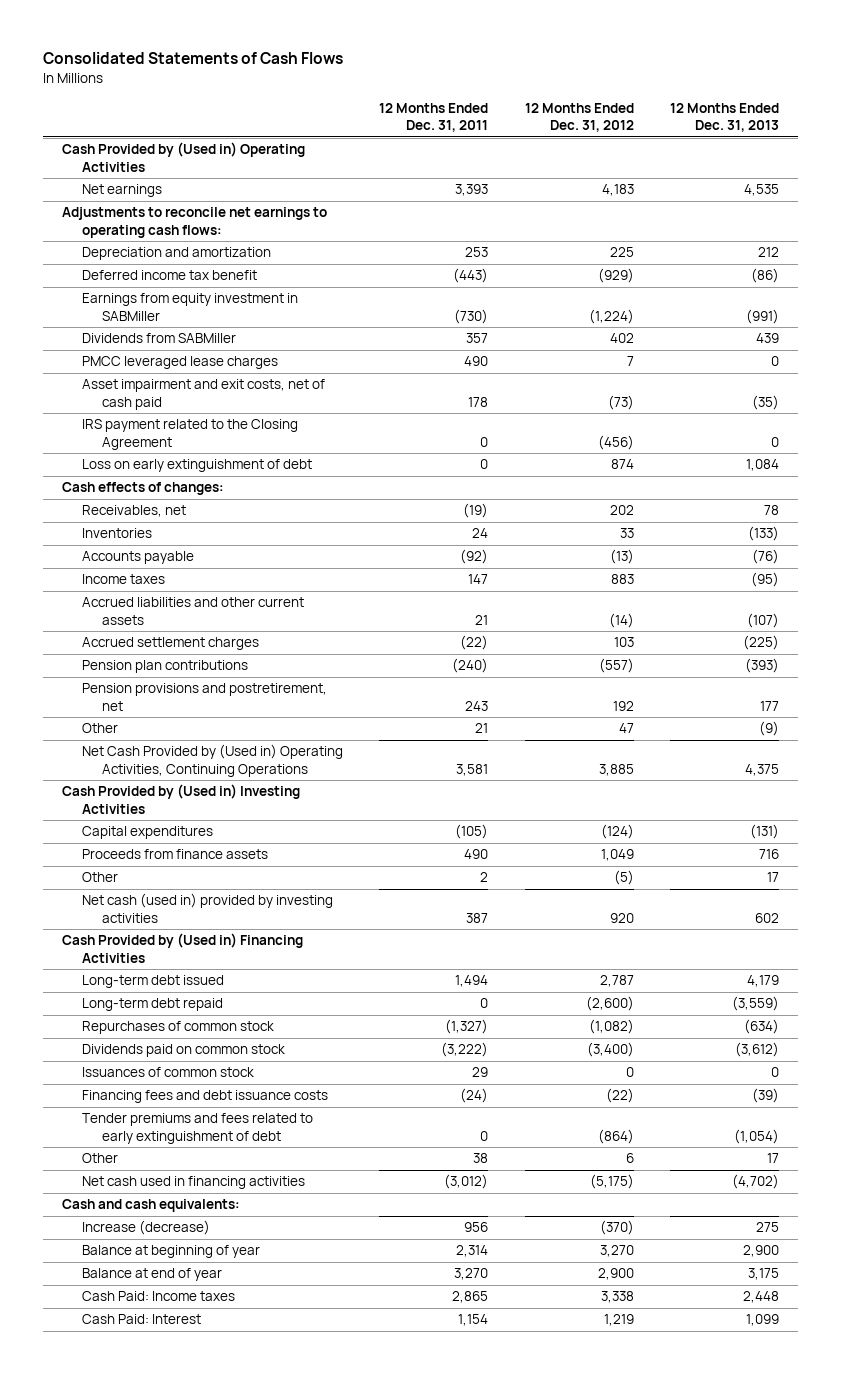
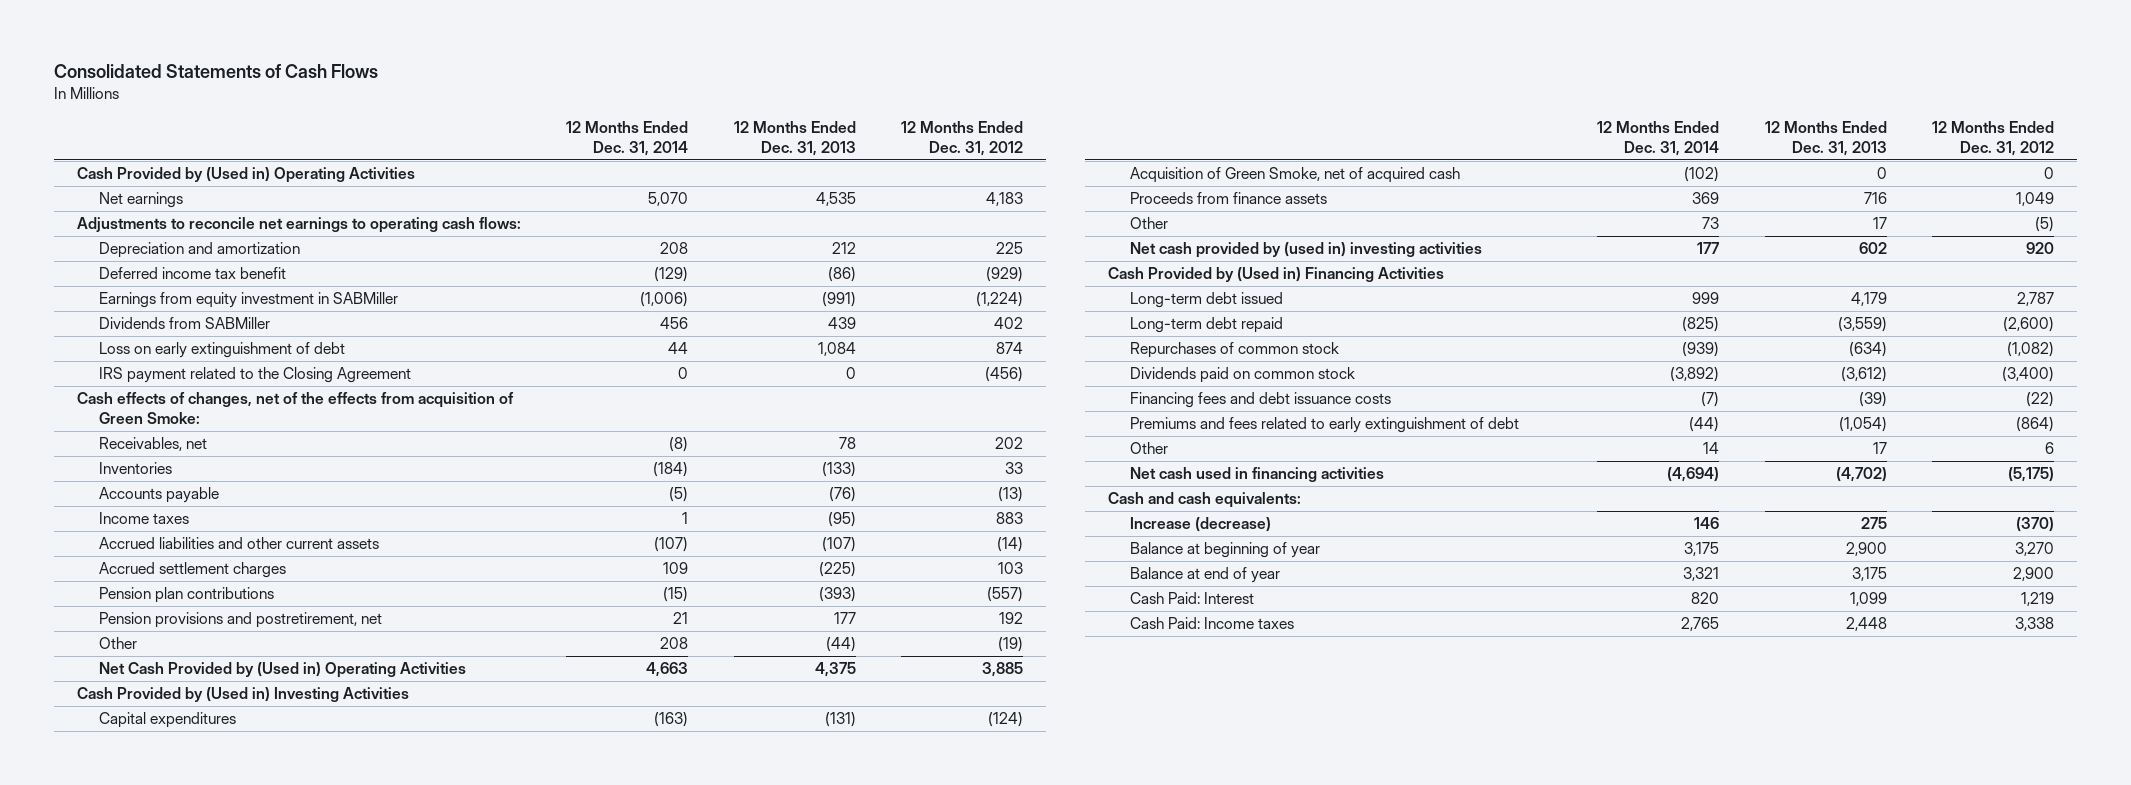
- | 12 Months Ended Dec. 31, 2011 | 12 Months Ended Dec. 31, 2012 | 12 Months Ended Dec. 31, 2013
+ | 12 Months Ended Dec. 31, 2014 | 12 Months Ended Dec. 31, 2013 | 12 Months Ended Dec. 31, 2012
- PMCC leveraged lease charges | 490 | 7 | 0
- Asset impairment and exit costs, net of cash paid | 178 | (73) | (35)
- Cash effects of changes:
moved down: IRS payment related to the Closing Agreement | 0 | 0 | (456)
+ Cash effects of changes, net of the effects from acquisition of Green Smoke:
- Other | 21 | 47 | (9)
- Net Cash Provided by (Used in) Operating Activities, Continuing Operations | 3,581 | 3,885 | 4,375
+ Other | 208 | (44) | (19)
+ Net Cash Provided by (Used in) Operating Activities | 4,663 | 4,375 | 3,885
+ Acquisition of Green Smoke, net of acquired cash | (102) | 0 | 0
- Net cash (used in) provided by investing activities | 387 | 920 | 602
+ Net cash provided by (used in) investing activities | 177 | 602 | 920
- Issuances of common stock | 29 | 0 | 0
- Tender premiums and fees related to early extinguishment of debt | 0 | (864) | (1,054)
+ Premiums and fees related to early extinguishment of debt | (44) | (1,054) | (864)
moved down: Cash Paid: Income taxes | 2,765 | 2,448 | 3,338

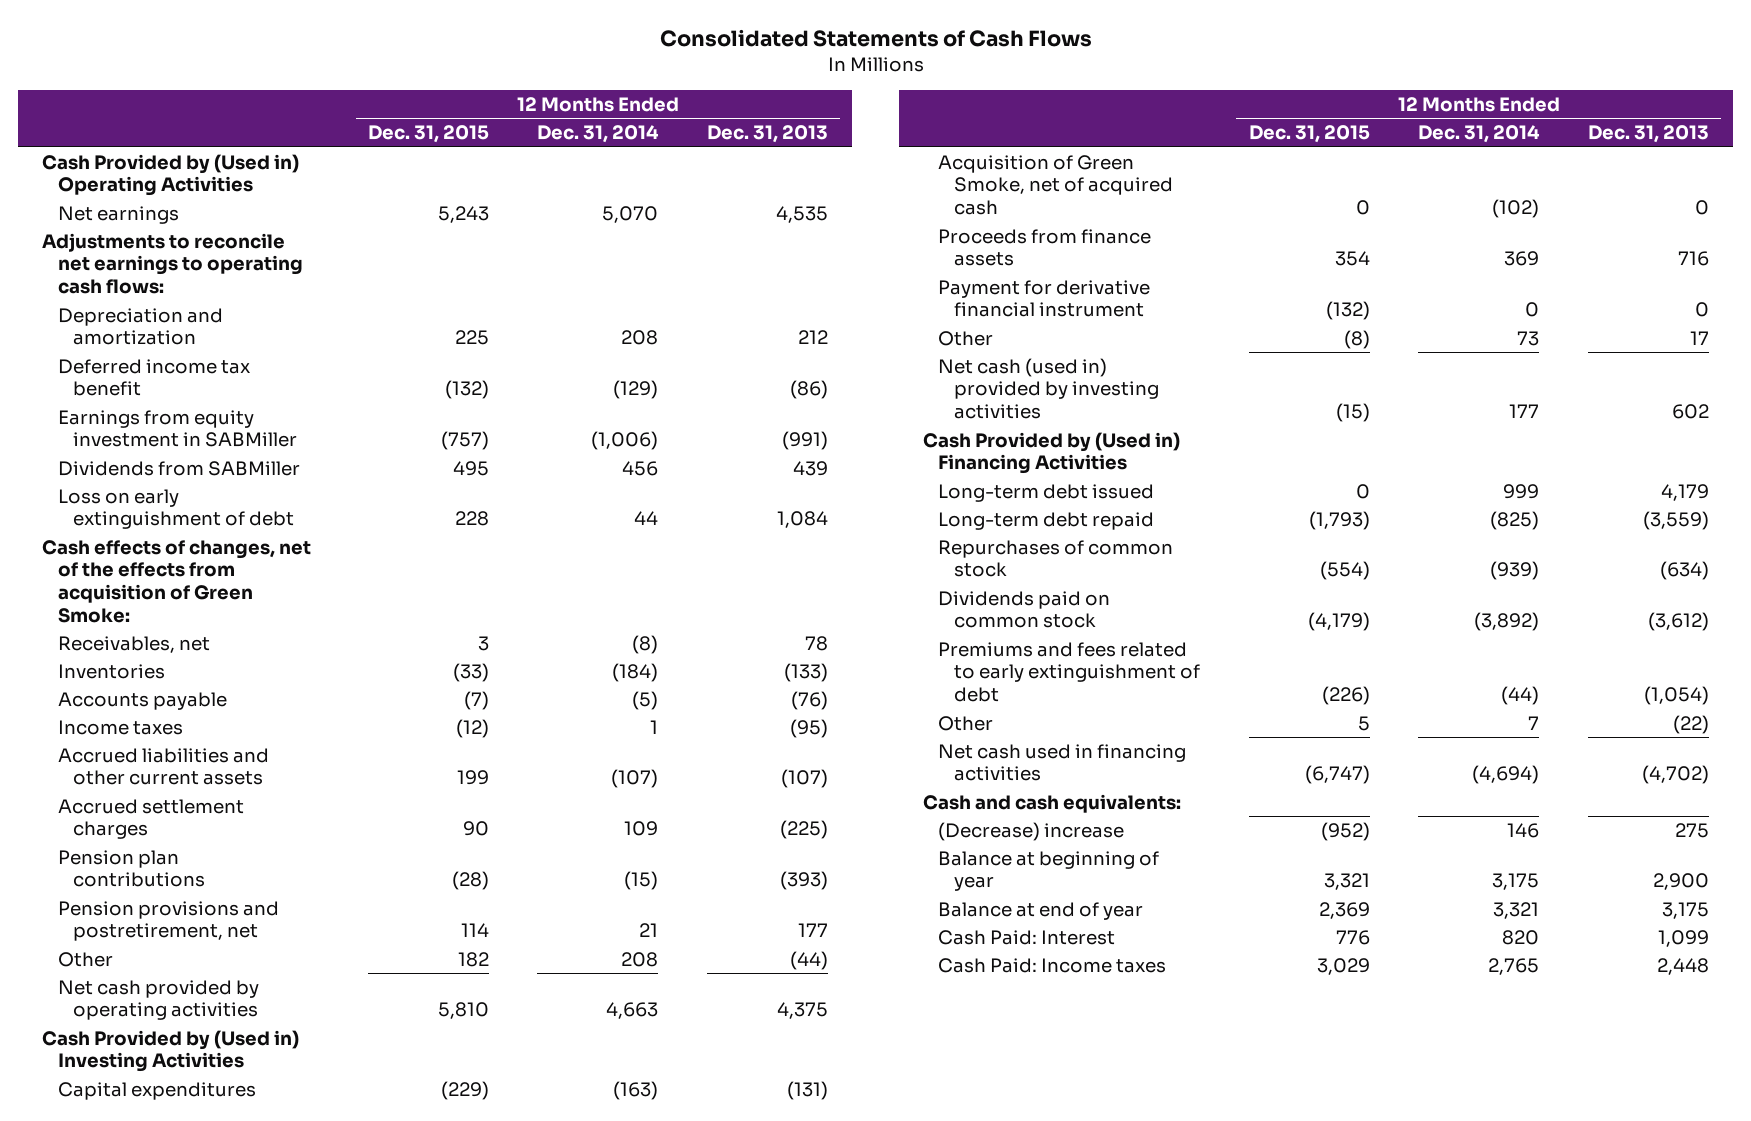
- | 12 Months Ended Dec. 31, 2014 | 12 Months Ended Dec. 31, 2013 | 12 Months Ended Dec. 31, 2012
+ | 12 Months Ended Dec. 31, 2015 | 12 Months Ended Dec. 31, 2014 | 12 Months Ended Dec. 31, 2013
- IRS payment related to the Closing Agreement | 0 | 0 | (456)
- Net Cash Provided by (Used in) Operating Activities | 4,663 | 4,375 | 3,885
+ Net cash provided by operating activities | 5,810 | 4,663 | 4,375
+ Payment for derivative financial instrument | (132) | 0 | 0
- Net cash provided by (used in) investing activities | 177 | 602 | 920
+ Net cash (used in) provided by investing activities | (15) | 177 | 602
- Financing fees and debt issuance costs | (7) | (39) | (22)
- Other | 14 | 17 | 6
+ Other | 5 | 7 | (22)
- Increase (decrease) | 146 | 275 | (370)
+ (Decrease) increase | (952) | 146 | 275

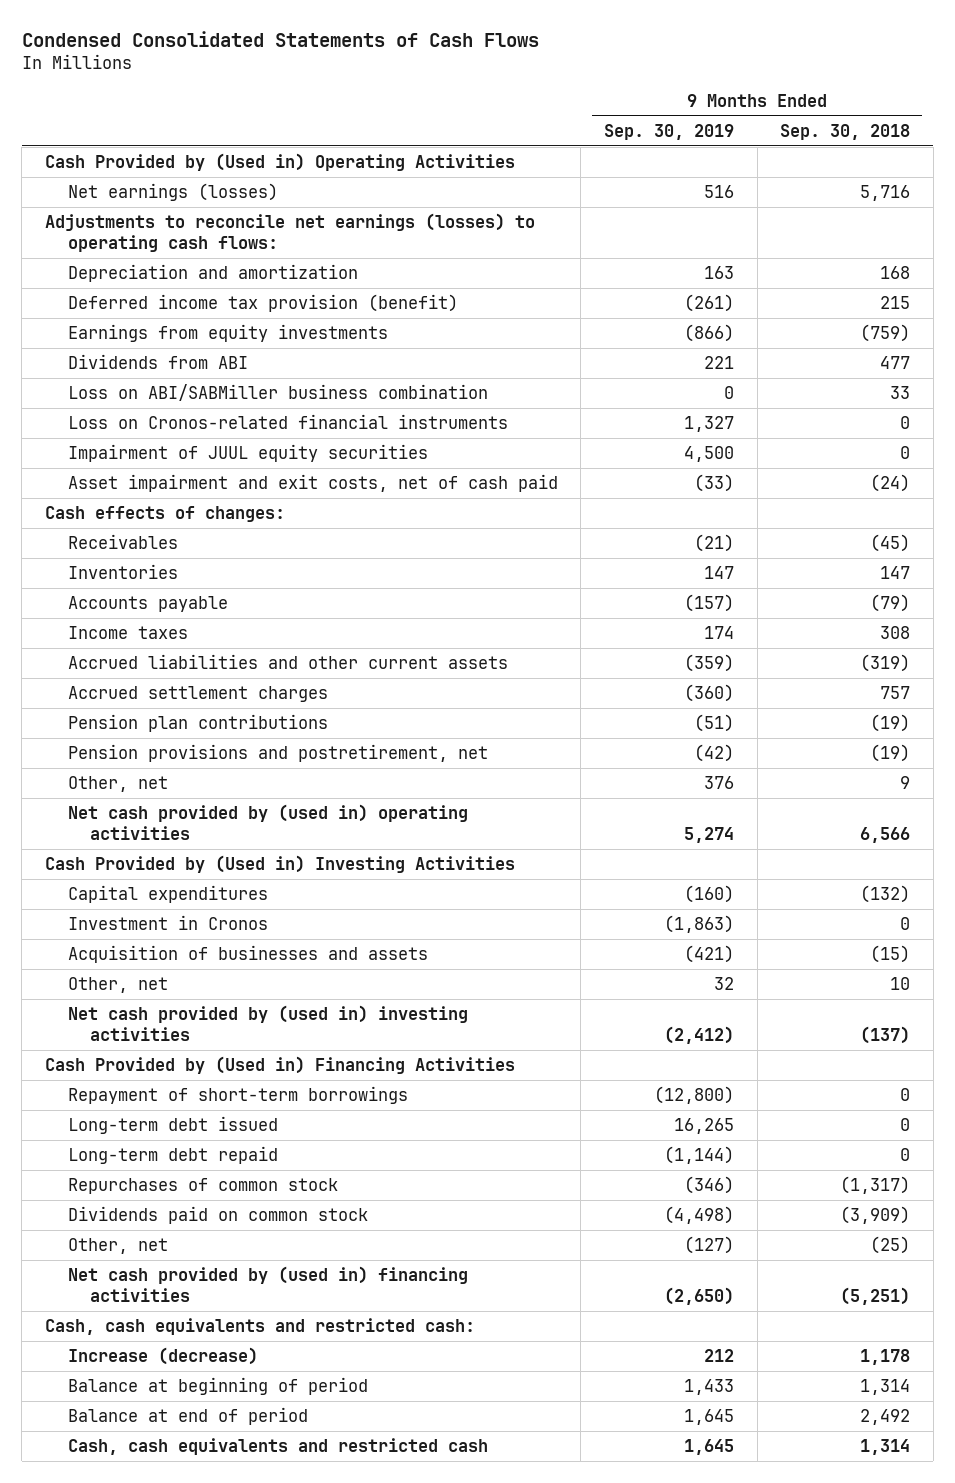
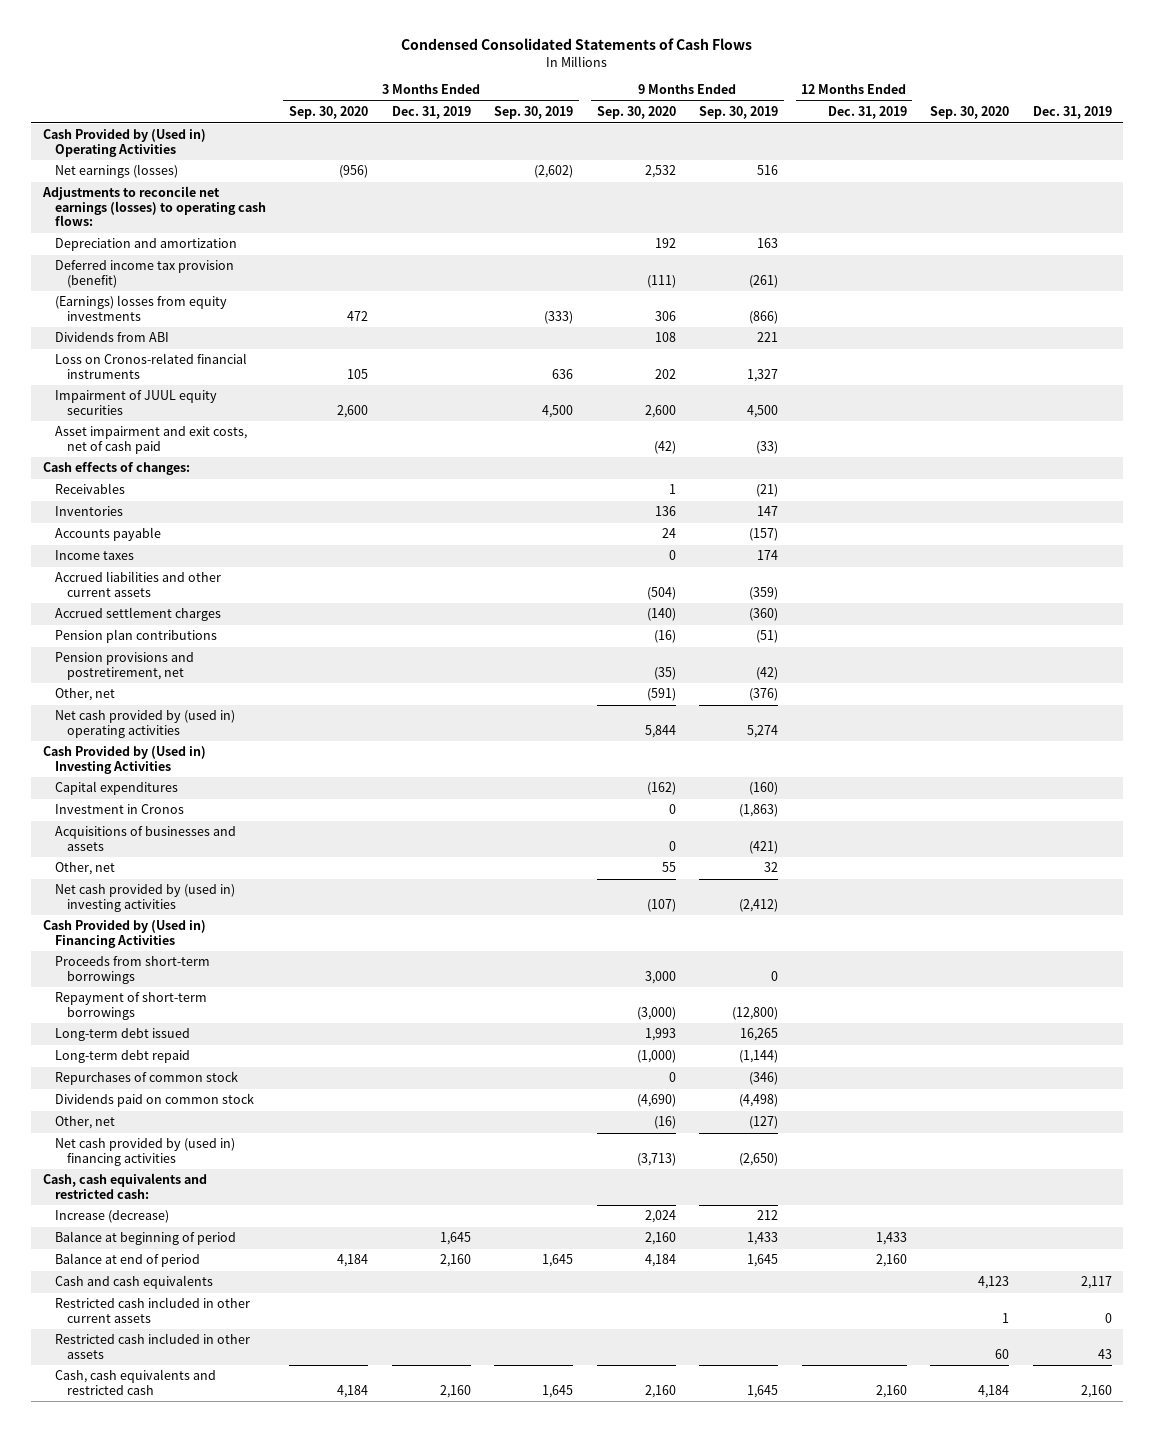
- | 9 Months Ended Sep. 30, 2019 | 9 Months Ended Sep. 30, 2018
+ | 3 Months Ended Sep. 30, 2020 | 3 Months Ended Dec. 31, 2019 | 3 Months Ended Sep. 30, 2019 | 9 Months Ended Sep. 30, 2020 | 9 Months Ended Sep. 30, 2019 | 12 Months Ended Dec. 31, 2019 | Sep. 30, 2020 | Dec. 31, 2019
- Earnings from equity investments | (866) | (759)
+ (Earnings) losses from equity investments | 472 | | (333) | 306 | (866) | | |
- Loss on ABI/SABMiller business combination | 0 | 33
- Other, net | 376 | 9
+ Other, net | | | | (591) | (376) | | |
- Acquisition of businesses and assets | (421) | (15)
+ Acquisitions of businesses and assets | | | | 0 | (421) | | |
+ Proceeds from short-term borrowings | | | | 3,000 | 0 | | |
+ Cash and cash equivalents | | | | | | | 4,123 | 2,117
+ Restricted cash included in other current assets | | | | | | | 1 | 0
+ Restricted cash included in other assets | | | | | | | 60 | 43

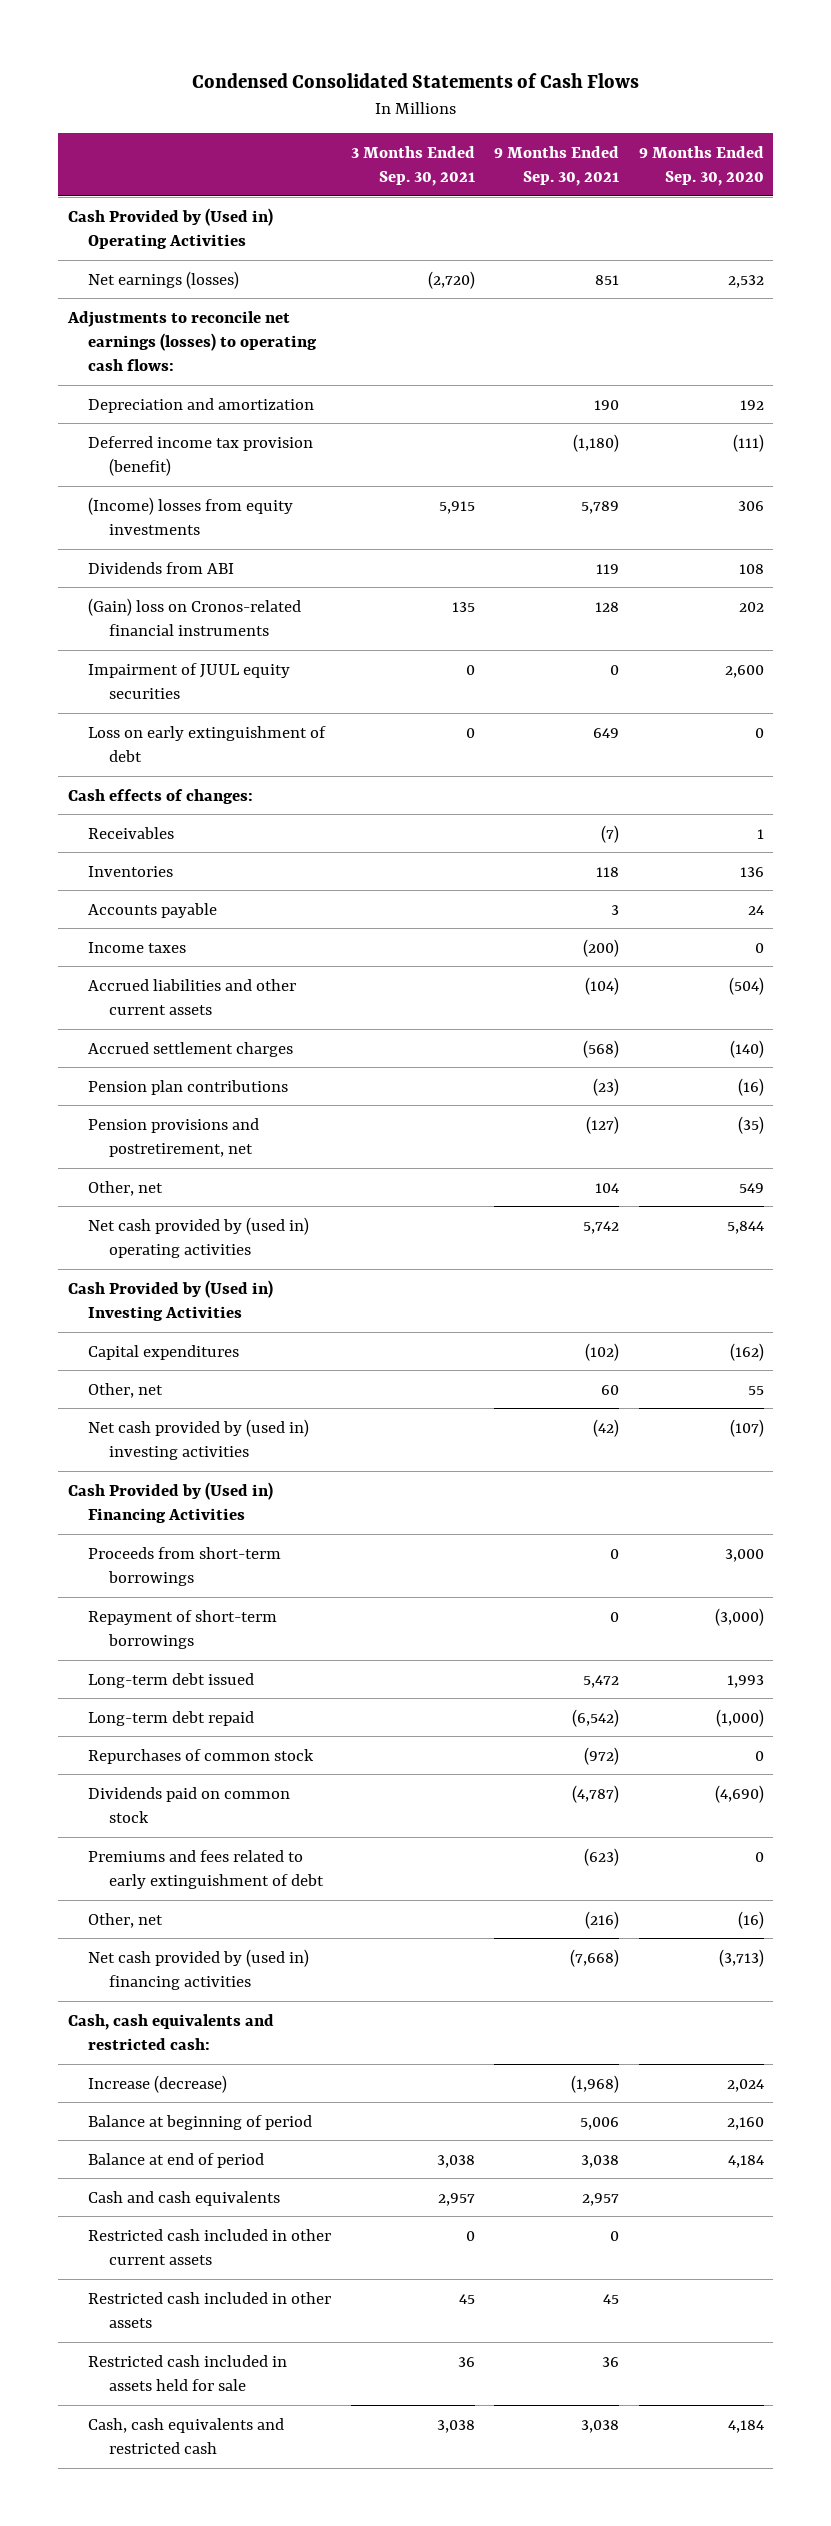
- | 3 Months Ended Sep. 30, 2020 | 3 Months Ended Dec. 31, 2019 | 3 Months Ended Sep. 30, 2019 | 9 Months Ended Sep. 30, 2020 | 9 Months Ended Sep. 30, 2019 | 12 Months Ended Dec. 31, 2019 | Sep. 30, 2020 | Dec. 31, 2019
+ | 3 Months Ended Sep. 30, 2021 | 9 Months Ended Sep. 30, 2021 | 9 Months Ended Sep. 30, 2020
- (Earnings) losses from equity investments | 472 | | (333) | 306 | (866) | | |
+ (Income) losses from equity investments | 5,915 | 5,789 | 306
- Loss on Cronos-related financial instruments | 105 | | 636 | 202 | 1,327 | | |
+ (Gain) loss on Cronos-related financial instruments | 135 | 128 | 202
- Asset impairment and exit costs, net of cash paid | | | | (42) | (33) | | |
+ Loss on early extinguishment of debt | 0 | 649 | 0
- Other, net | | | | (591) | (376) | | |
+ Other, net | | 104 | 549
- Investment in Cronos | | | | 0 | (1,863) | | |
- Acquisitions of businesses and assets | | | | 0 | (421) | | |
+ Premiums and fees related to early extinguishment of debt | | (623) | 0
- Cash, cash equivalents and restricted cash | 4,184 | 2,160 | 1,645 | 2,160 | 1,645 | 2,160 | 4,184 | 2,160
+ Restricted cash included in assets held for sale | 36 | 36 |
+ Cash, cash equivalents and restricted cash | 3,038 | 3,038 | 4,184

